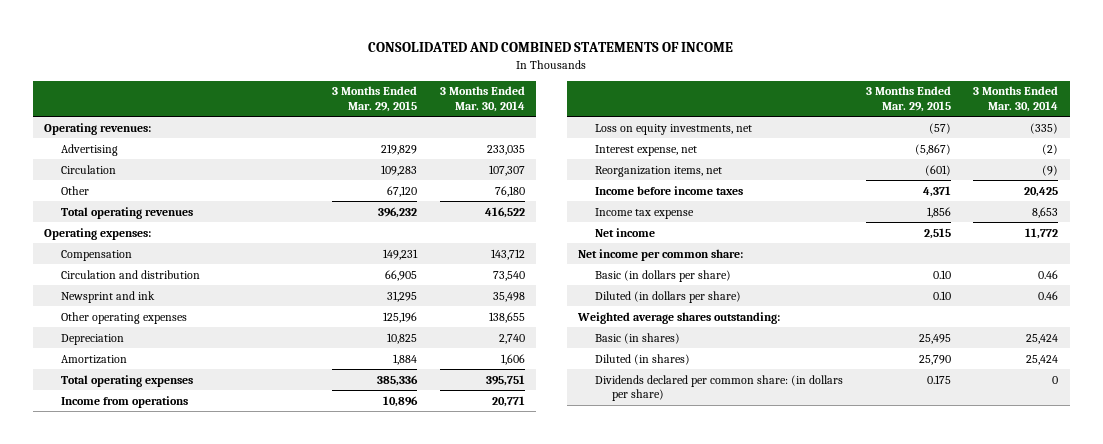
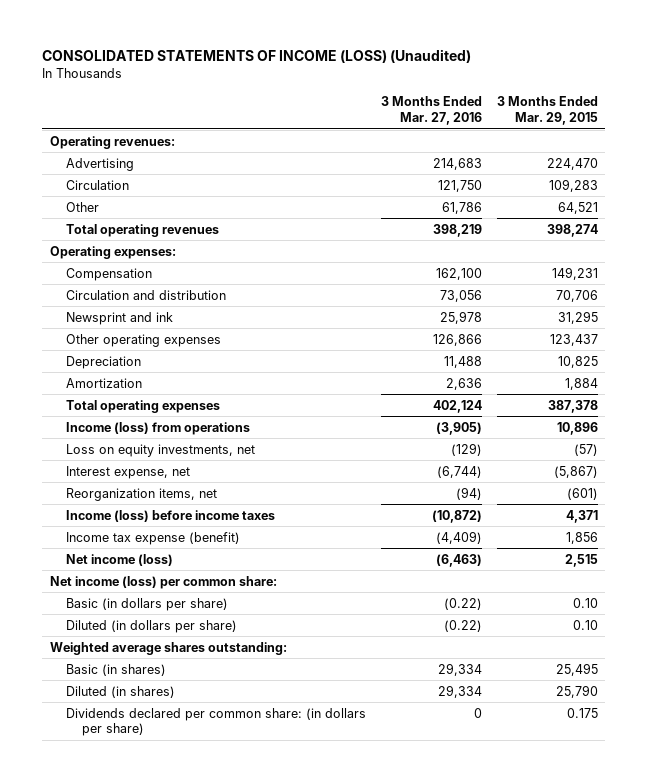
- CONSOLIDATED AND COMBINED STATEMENTS OF INCOME
+ CONSOLIDATED STATEMENTS OF INCOME (LOSS) (Unaudited)
- | 3 Months Ended Mar. 29, 2015 | 3 Months Ended Mar. 30, 2014
+ | 3 Months Ended Mar. 27, 2016 | 3 Months Ended Mar. 29, 2015
- Advertising | 219,829 | 233,035
+ Advertising | 214,683 | 224,470
- Other | 67,120 | 76,180
- Total operating revenues | 396,232 | 416,522
+ Other | 61,786 | 64,521
+ Total operating revenues | 398,219 | 398,274
- Circulation and distribution | 66,905 | 73,540
+ Circulation and distribution | 73,056 | 70,706
- Other operating expenses | 125,196 | 138,655
+ Other operating expenses | 126,866 | 123,437
- Total operating expenses | 385,336 | 395,751
- Income from operations | 10,896 | 20,771
+ Total operating expenses | 402,124 | 387,378
+ Income (loss) from operations | (3,905) | 10,896
- Income before income taxes | 4,371 | 20,425
- Income tax expense | 1,856 | 8,653
- Net income | 2,515 | 11,772
- Net income per common share:
+ Income (loss) before income taxes | (10,872) | 4,371
+ Income tax expense (benefit) | (4,409) | 1,856
+ Net income (loss) | (6,463) | 2,515
+ Net income (loss) per common share:

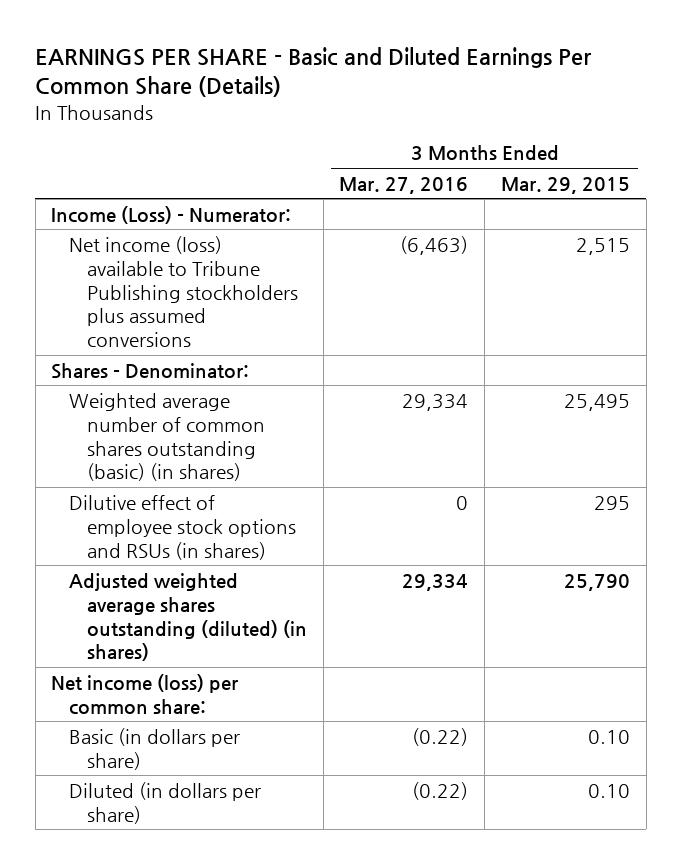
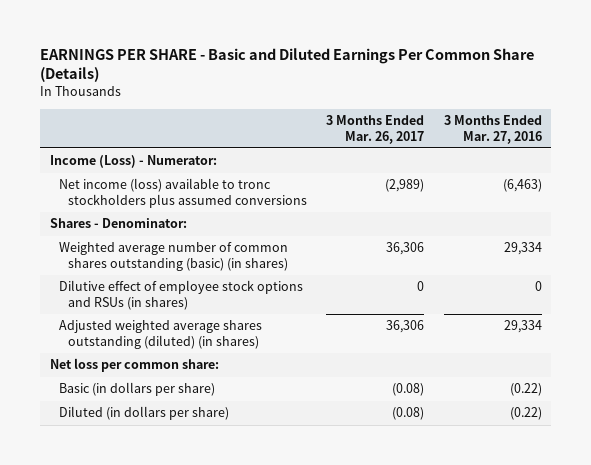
- | 3 Months Ended Mar. 27, 2016 | 3 Months Ended Mar. 29, 2015
+ | 3 Months Ended Mar. 26, 2017 | 3 Months Ended Mar. 27, 2016
- Net income (loss) available to Tribune Publishing stockholders plus assumed conversions | (6,463) | 2,515
+ Net income (loss) available to tronc stockholders plus assumed conversions | (2,989) | (6,463)
- Net income (loss) per common share:
+ Net loss per common share:

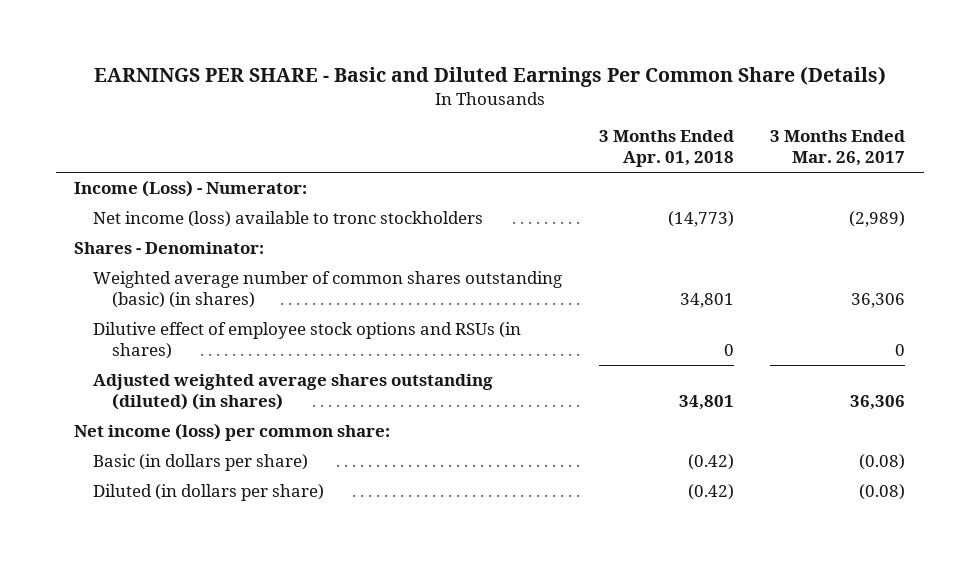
- | 3 Months Ended Mar. 26, 2017 | 3 Months Ended Mar. 27, 2016
+ | 3 Months Ended Apr. 01, 2018 | 3 Months Ended Mar. 26, 2017
- Net income (loss) available to tronc stockholders plus assumed conversions | (2,989) | (6,463)
+ Net income (loss) available to tronc stockholders | (14,773) | (2,989)
- Net loss per common share:
+ Net income (loss) per common share:

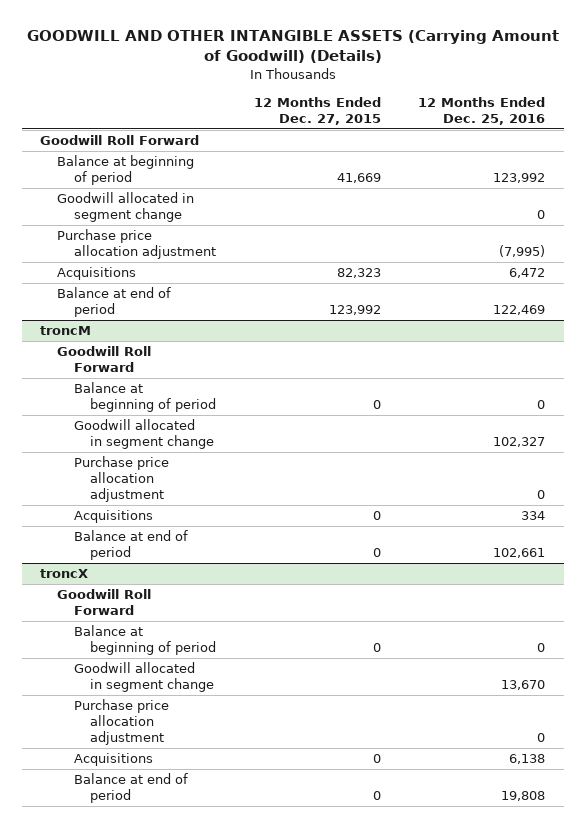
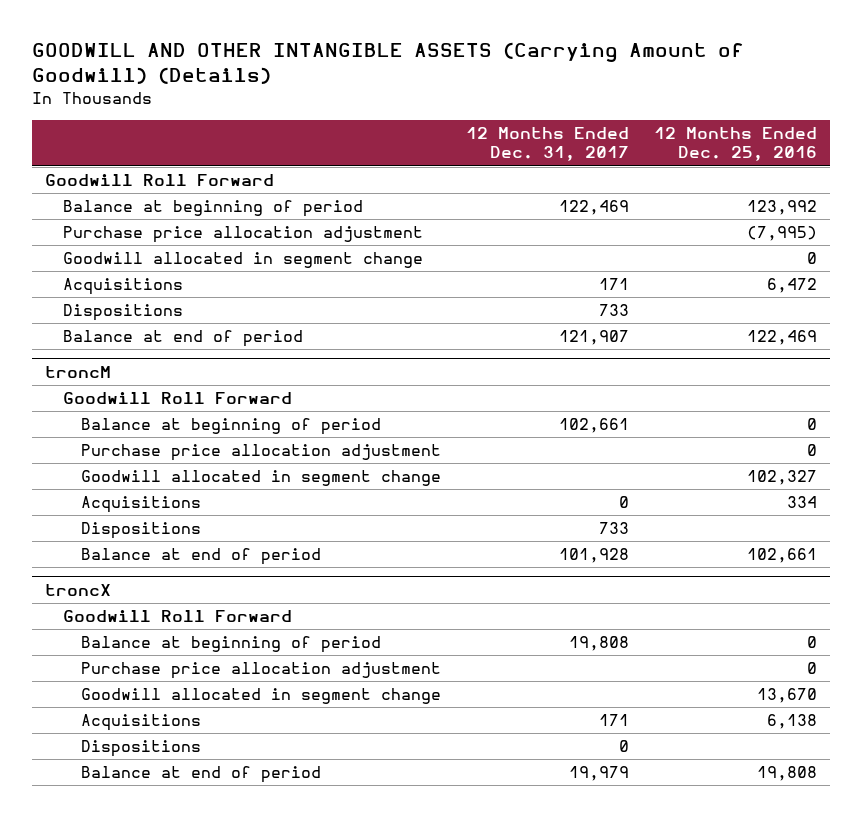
- | 12 Months Ended Dec. 27, 2015 | 12 Months Ended Dec. 25, 2016
+ | 12 Months Ended Dec. 31, 2017 | 12 Months Ended Dec. 25, 2016
moved down: Goodwill allocated in segment change | | 0
+ Dispositions | 733 |
@ troncM
moved down: Goodwill allocated in segment change | | 102,327
+ Dispositions | 733 |
@ troncX
moved down: Goodwill allocated in segment change | | 13,670
+ Dispositions | 0 |

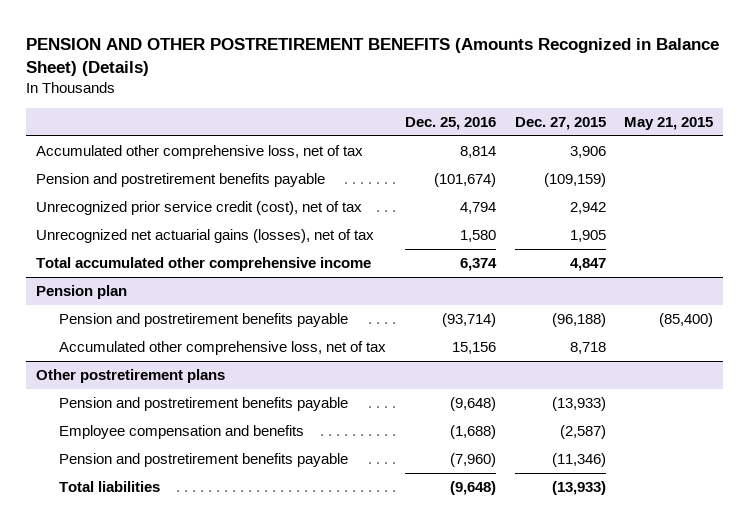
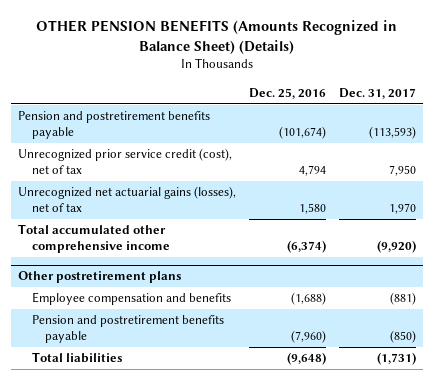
- PENSION AND OTHER POSTRETIREMENT BENEFITS (Amounts Recognized in Balance Sheet) (Details)
+ OTHER PENSION BENEFITS (Amounts Recognized in Balance Sheet) (Details)
- | Dec. 25, 2016 | Dec. 27, 2015 | May 21, 2015
+ | Dec. 25, 2016 | Dec. 31, 2017
- Accumulated other comprehensive loss, net of tax | 8,814 | 3,906 |
- Total accumulated other comprehensive income | 6,374 | 4,847 |
- Pension plan
- Pension and postretirement benefits payable | (93,714) | (96,188) | (85,400)
- Accumulated other comprehensive loss, net of tax | 15,156 | 8,718 |
+ Total accumulated other comprehensive income | (6,374) | (9,920)
@ Other postretirement plans
- Pension and postretirement benefits payable | (9,648) | (13,933) |

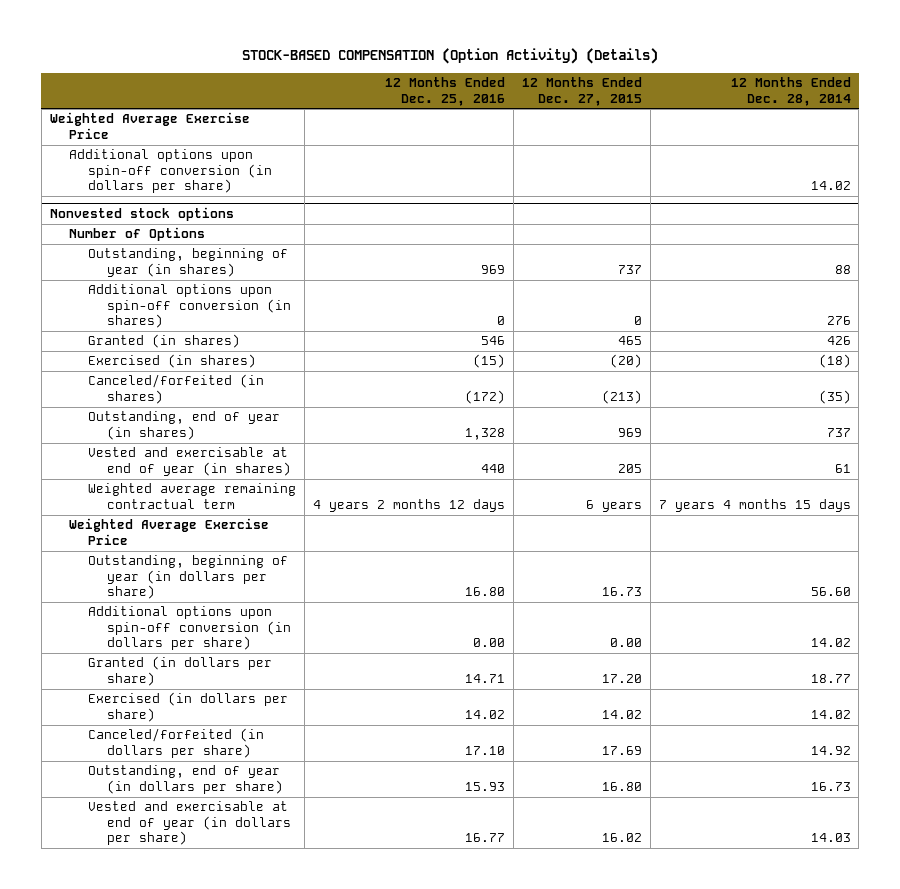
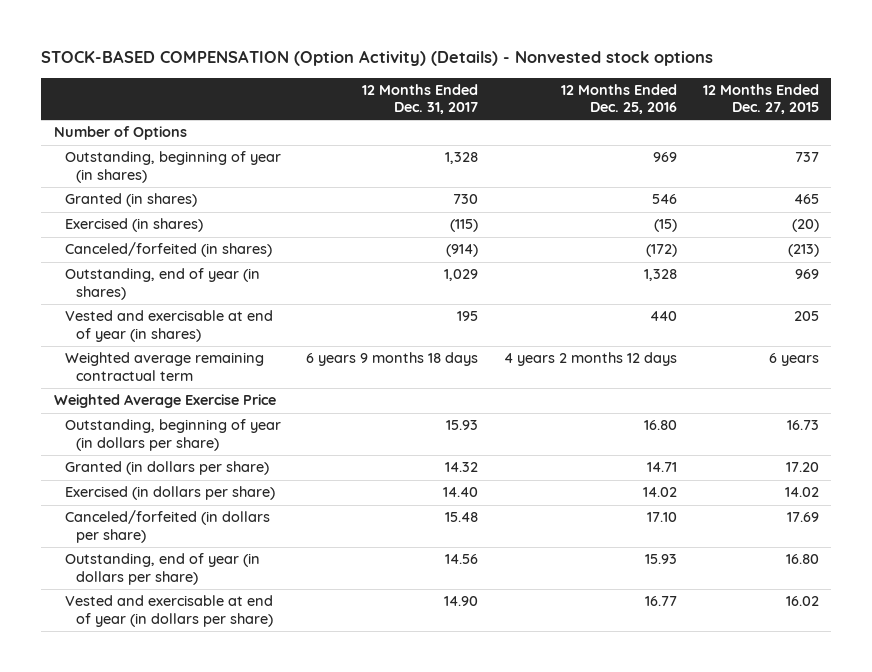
- STOCK-BASED COMPENSATION (Option Activity) (Details)
+ STOCK-BASED COMPENSATION (Option Activity) (Details) - Nonvested stock options
- | 12 Months Ended Dec. 25, 2016 | 12 Months Ended Dec. 27, 2015 | 12 Months Ended Dec. 28, 2014
+ | 12 Months Ended Dec. 31, 2017 | 12 Months Ended Dec. 25, 2016 | 12 Months Ended Dec. 27, 2015
- Weighted Average Exercise Price
- Additional options upon spin-off conversion (in dollars per share) | | | 14.02
- Nonvested stock options
- Additional options upon spin-off conversion (in shares) | 0 | 0 | 276
- Additional options upon spin-off conversion (in dollars per share) | 0.00 | 0.00 | 14.02

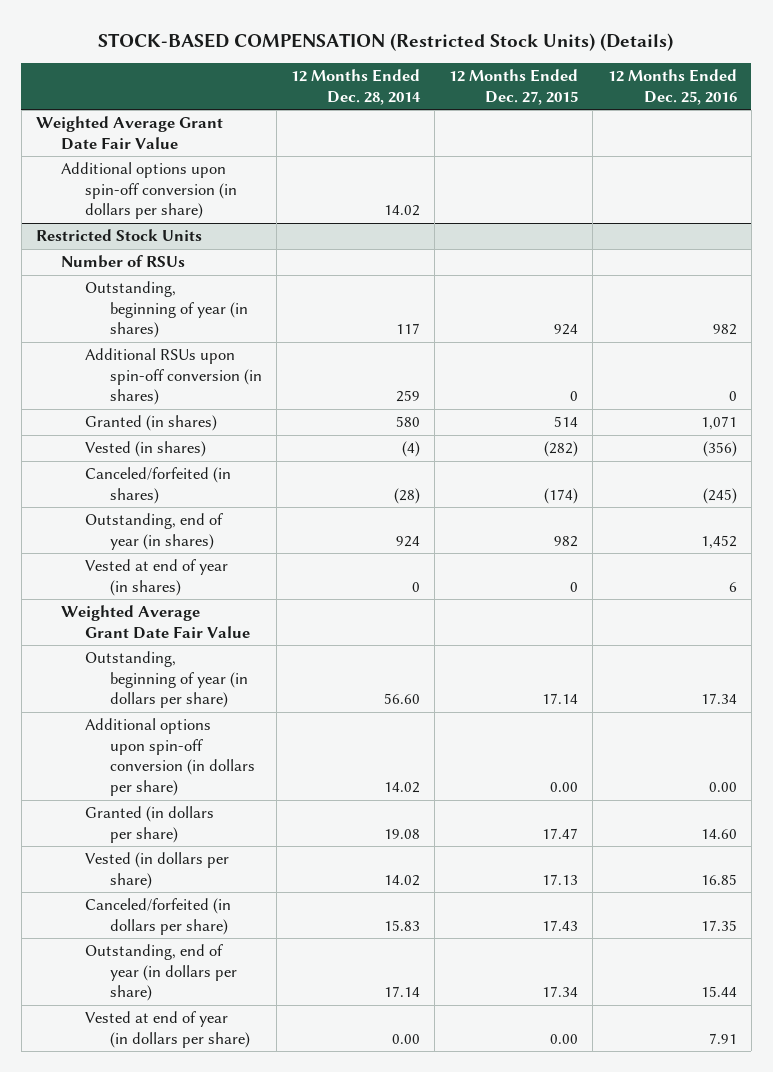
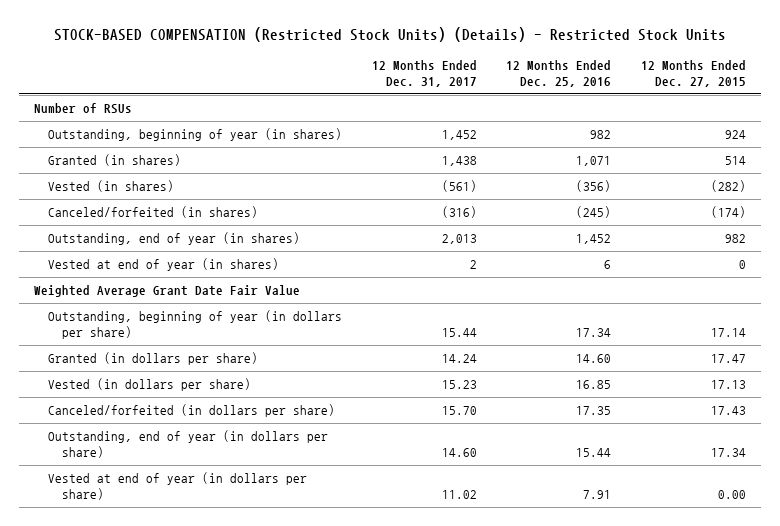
- STOCK-BASED COMPENSATION (Restricted Stock Units) (Details)
+ STOCK-BASED COMPENSATION (Restricted Stock Units) (Details) - Restricted Stock Units
- | 12 Months Ended Dec. 28, 2014 | 12 Months Ended Dec. 27, 2015 | 12 Months Ended Dec. 25, 2016
+ | 12 Months Ended Dec. 31, 2017 | 12 Months Ended Dec. 25, 2016 | 12 Months Ended Dec. 27, 2015
- Weighted Average Grant Date Fair Value
- Additional options upon spin-off conversion (in dollars per share) | 14.02 | |
- Restricted Stock Units
- Additional RSUs upon spin-off conversion (in shares) | 259 | 0 | 0
- Additional options upon spin-off conversion (in dollars per share) | 14.02 | 0.00 | 0.00

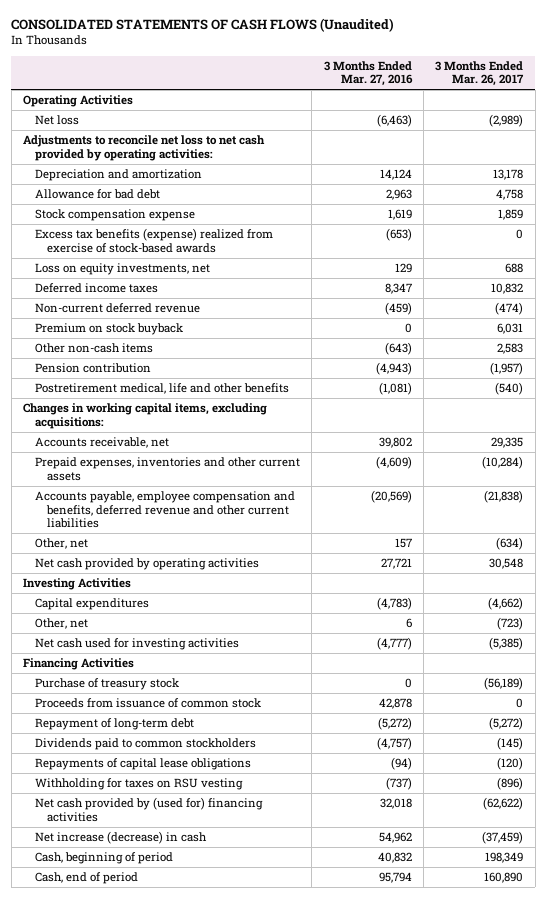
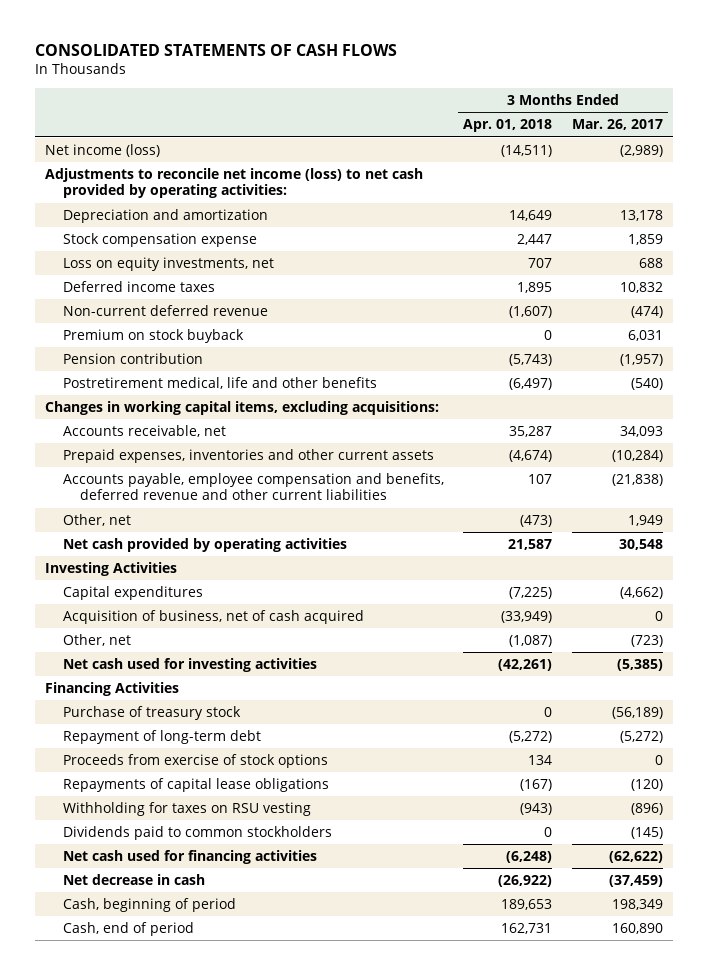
- CONSOLIDATED STATEMENTS OF CASH FLOWS (Unaudited)
+ CONSOLIDATED STATEMENTS OF CASH FLOWS
- | 3 Months Ended Mar. 27, 2016 | 3 Months Ended Mar. 26, 2017
+ | 3 Months Ended Apr. 01, 2018 | 3 Months Ended Mar. 26, 2017
- Operating Activities
- Net loss | (6,463) | (2,989)
- Adjustments to reconcile net loss to net cash provided by operating activities:
+ Net income (loss) | (14,511) | (2,989)
+ Adjustments to reconcile net income (loss) to net cash provided by operating activities:
- Allowance for bad debt | 2,963 | 4,758
- Excess tax benefits (expense) realized from exercise of stock-based awards | (653) | 0
- Other non-cash items | (643) | 2,583
- Accounts receivable, net | 39,802 | 29,335
+ Accounts receivable, net | 35,287 | 34,093
- Other, net | 157 | (634)
+ Other, net | (473) | 1,949
+ Acquisition of business, net of cash acquired | (33,949) | 0
- Proceeds from issuance of common stock | 42,878 | 0
+ Proceeds from exercise of stock options | 134 | 0
- Net cash provided by (used for) financing activities | 32,018 | (62,622)
- Net increase (decrease) in cash | 54,962 | (37,459)
moved down: Dividends paid to common stockholders | 0 | (145)
+ Net cash used for financing activities | (6,248) | (62,622)
+ Net decrease in cash | (26,922) | (37,459)

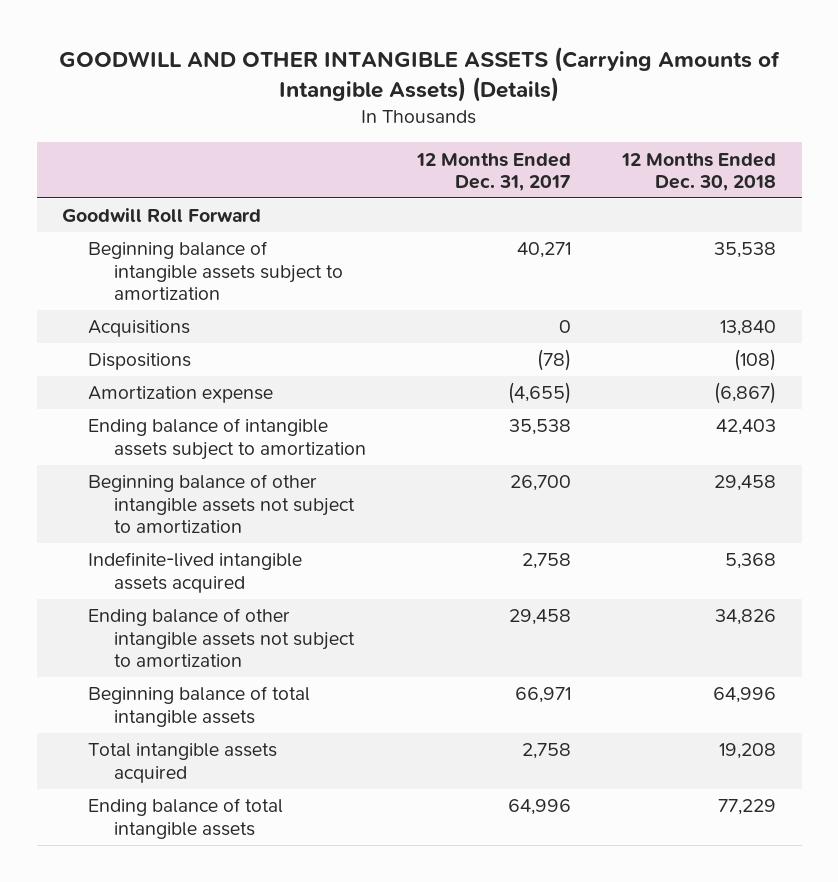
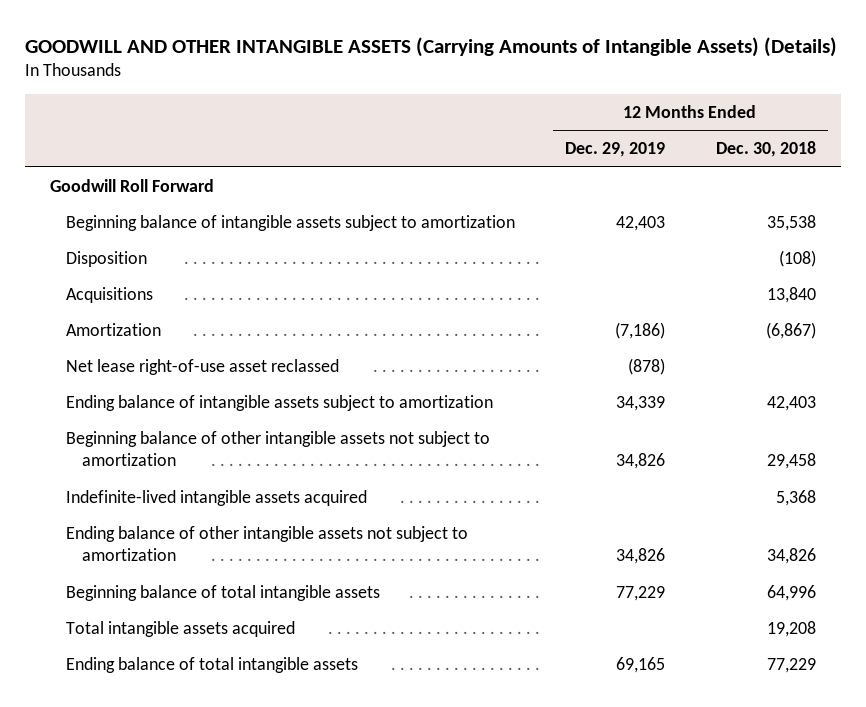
- | 12 Months Ended Dec. 31, 2017 | 12 Months Ended Dec. 30, 2018
+ | 12 Months Ended Dec. 29, 2019 | 12 Months Ended Dec. 30, 2018
+ Disposition | | (108)
- Dispositions | (78) | (108)
- Amortization expense | (4,655) | (6,867)
+ Amortization | (7,186) | (6,867)
+ Net lease right-of-use asset reclassed | (878) |

